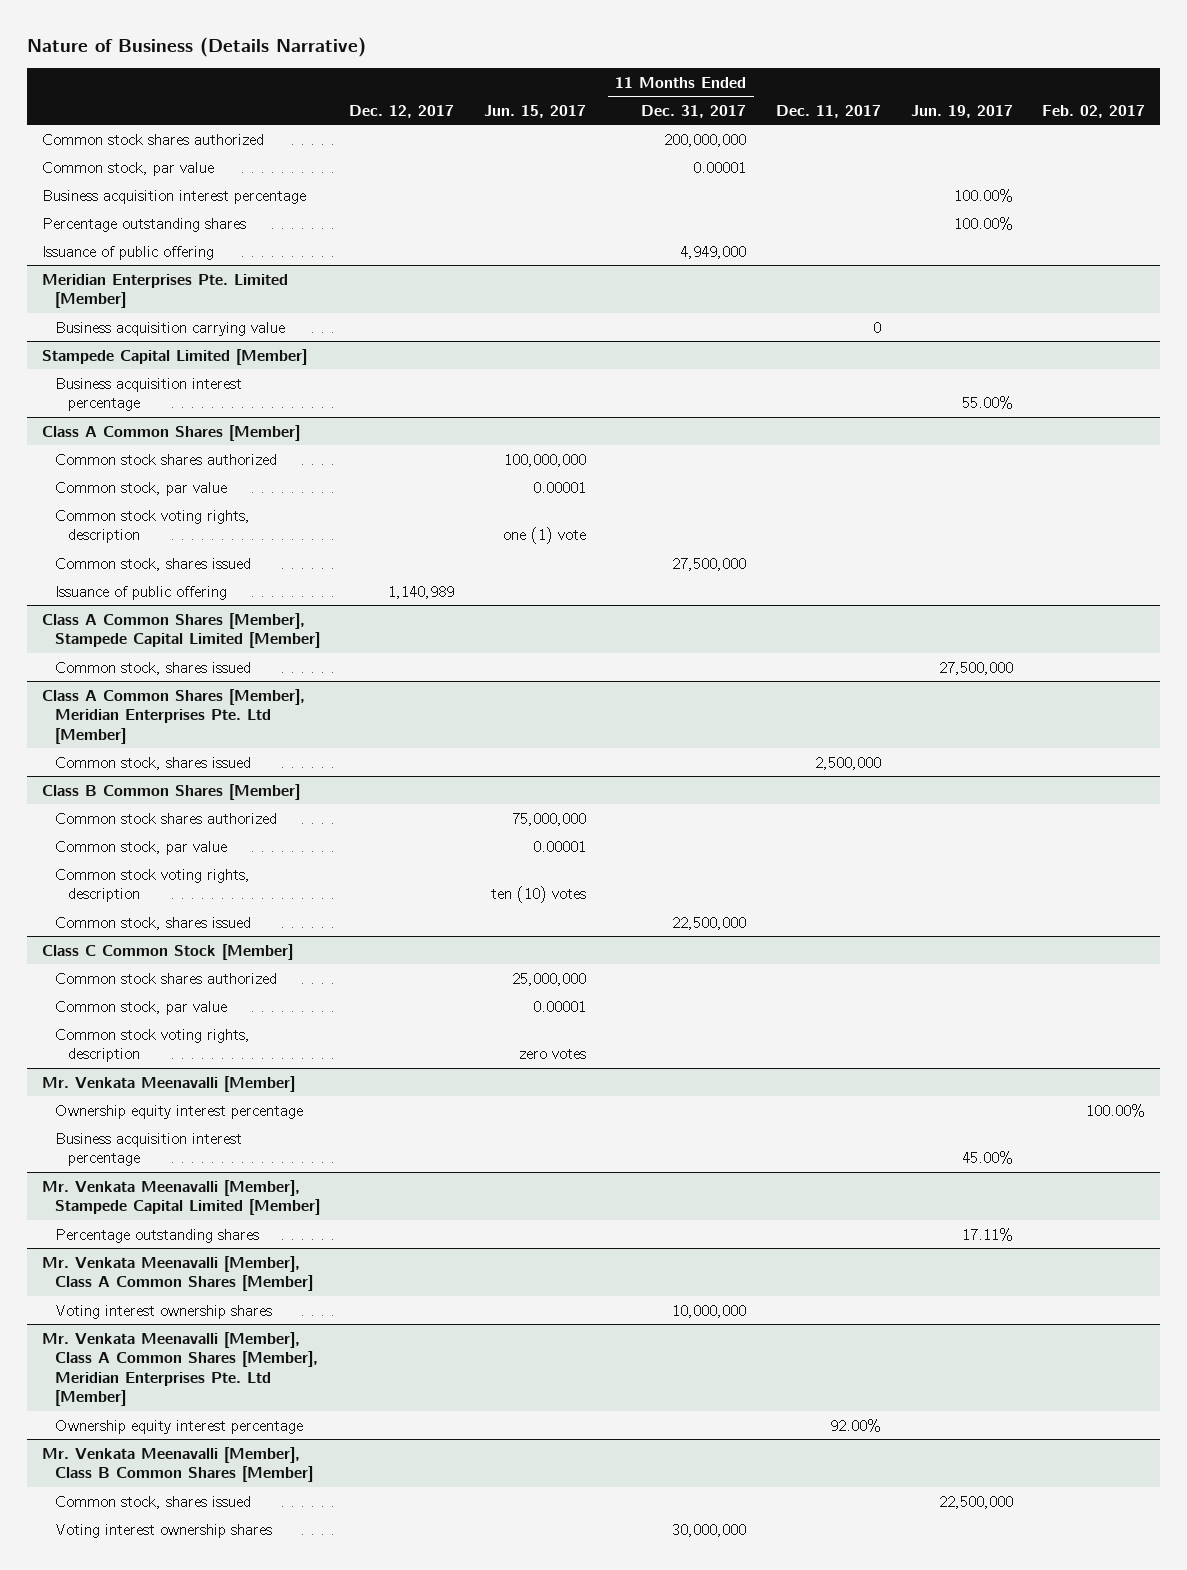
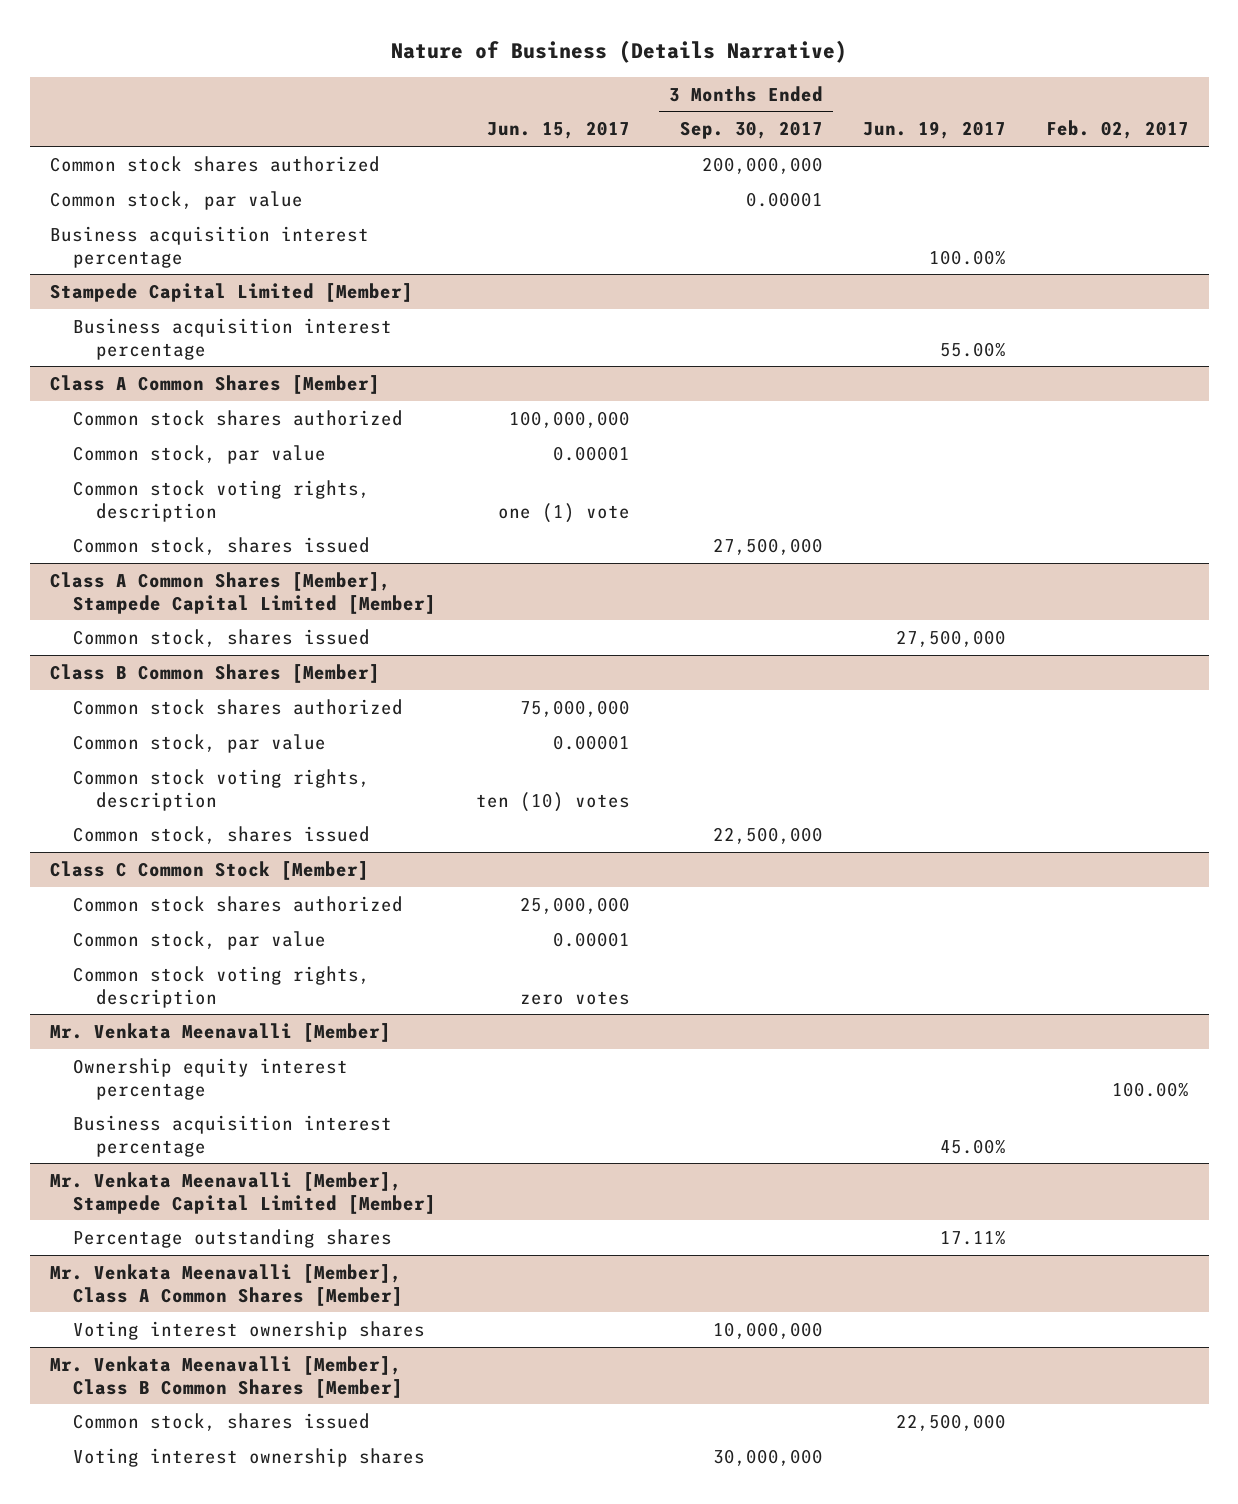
- | Dec. 12, 2017 | Jun. 15, 2017 | 11 Months Ended Dec. 31, 2017 | Dec. 11, 2017 | Jun. 19, 2017 | Feb. 02, 2017
+ | Jun. 15, 2017 | 3 Months Ended Sep. 30, 2017 | Jun. 19, 2017 | Feb. 02, 2017
- Percentage outstanding shares | | | | | 100.00% |
- Issuance of public offering | | | 4,949,000 | | |
- Meridian Enterprises Pte. Limited [Member]
- Business acquisition carrying value | | | | 0 | |
@ Class A Common Shares [Member]
- Issuance of public offering | 1,140,989 | | | | |
- Class A Common Shares [Member], Meridian Enterprises Pte. Ltd [Member]
- Common stock, shares issued | | | | 2,500,000 | |
- Mr. Venkata Meenavalli [Member], Class A Common Shares [Member], Meridian Enterprises Pte. Ltd [Member]
- Ownership equity interest percentage | | | | 92.00% | |

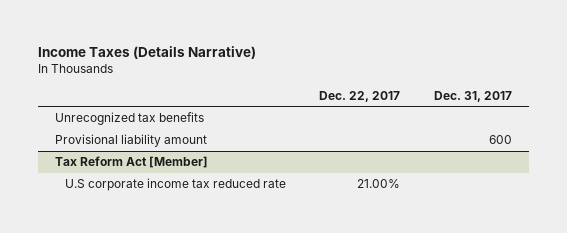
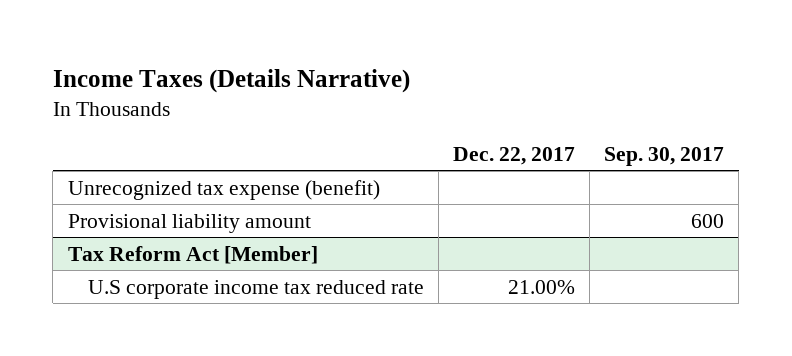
- | Dec. 22, 2017 | Dec. 31, 2017
+ | Dec. 22, 2017 | Sep. 30, 2017
- Unrecognized tax benefits
+ Unrecognized tax expense (benefit)

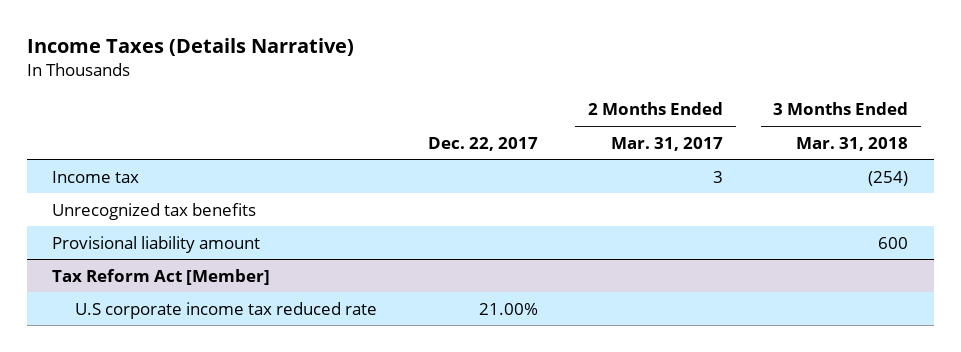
- | Dec. 22, 2017 | Sep. 30, 2017
+ | Dec. 22, 2017 | 2 Months Ended Mar. 31, 2017 | 3 Months Ended Mar. 31, 2018
- Unrecognized tax expense (benefit)
+ Income tax | | 3 | (254)
+ Unrecognized tax benefits

